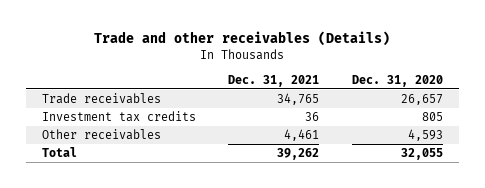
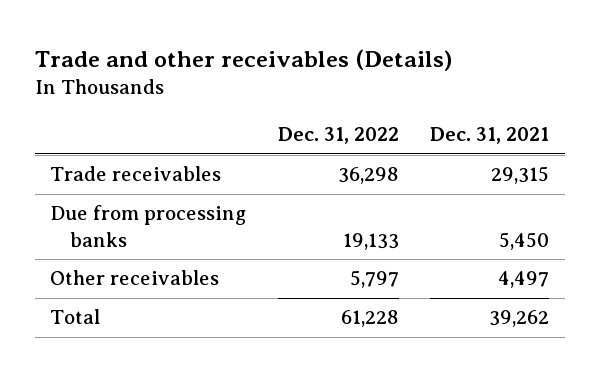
- | Dec. 31, 2021 | Dec. 31, 2020
+ | Dec. 31, 2022 | Dec. 31, 2021
- Trade receivables | 34,765 | 26,657
- Investment tax credits | 36 | 805
- Other receivables | 4,461 | 4,593
+ Trade receivables | 36,298 | 29,315
+ Due from processing banks | 19,133 | 5,450
+ Other receivables | 5,797 | 4,497

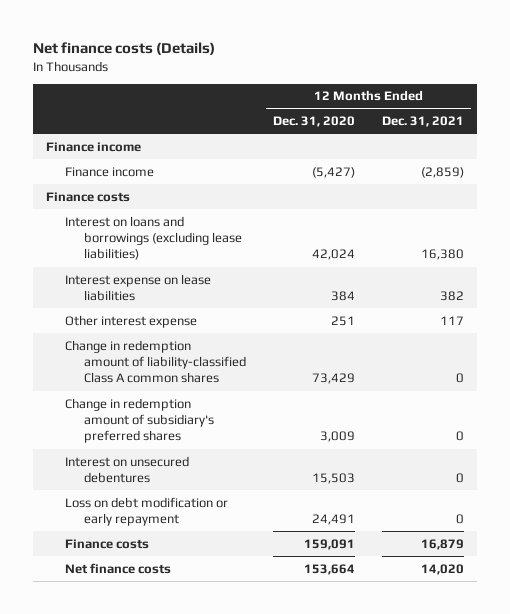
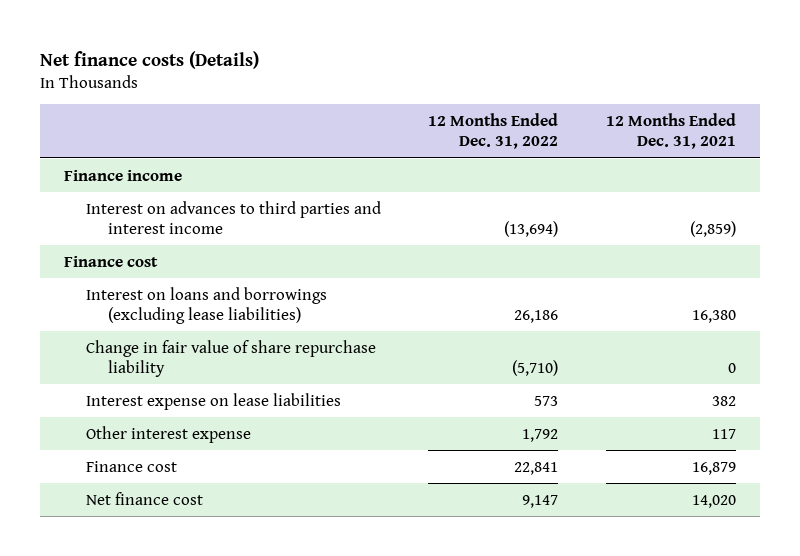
- | 12 Months Ended Dec. 31, 2020 | 12 Months Ended Dec. 31, 2021
+ | 12 Months Ended Dec. 31, 2022 | 12 Months Ended Dec. 31, 2021
- Finance income | (5,427) | (2,859)
- Finance costs
+ Interest on advances to third parties and interest income | (13,694) | (2,859)
+ Finance cost
+ Change in fair value of share repurchase liability | (5,710) | 0
- Change in redemption amount of liability-classified Class A common shares | 73,429 | 0
- Change in redemption amount of subsidiary's preferred shares | 3,009 | 0
- Interest on unsecured debentures | 15,503 | 0
- Loss on debt modification or early repayment | 24,491 | 0
- Finance costs | 159,091 | 16,879
- Net finance costs | 153,664 | 14,020
+ Finance cost | 22,841 | 16,879
+ Net finance cost | 9,147 | 14,020

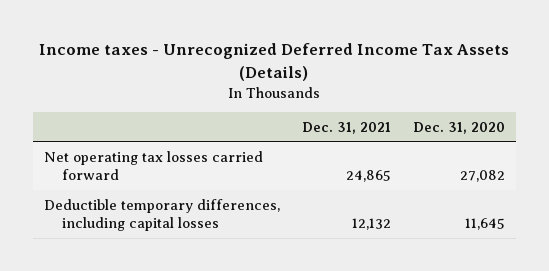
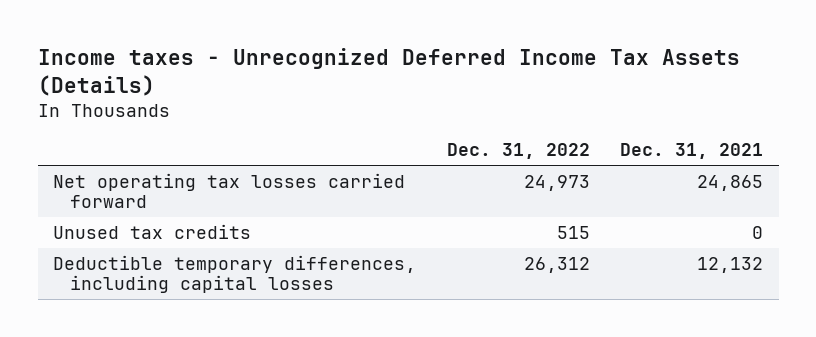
- | Dec. 31, 2021 | Dec. 31, 2020
+ | Dec. 31, 2022 | Dec. 31, 2021
+ Unused tax credits | 515 | 0

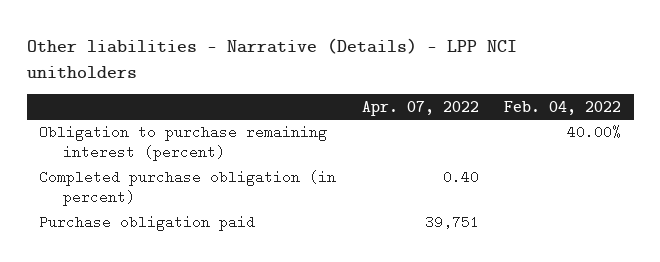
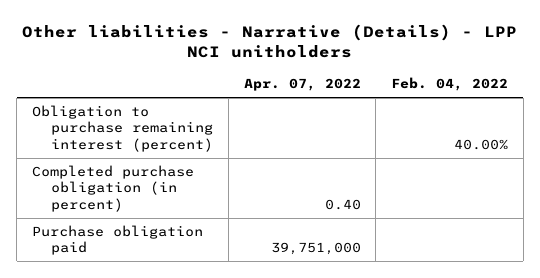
- Purchase obligation paid | 39,751 |
+ Purchase obligation paid | 39,751,000 |

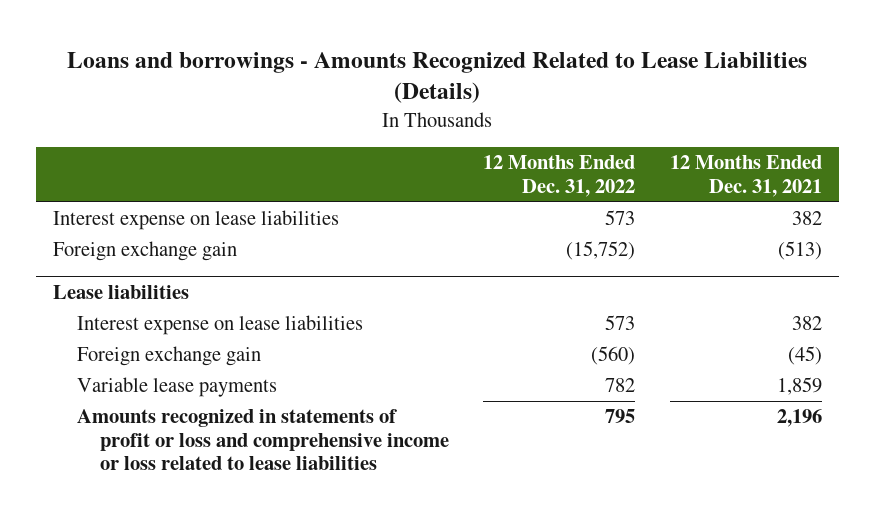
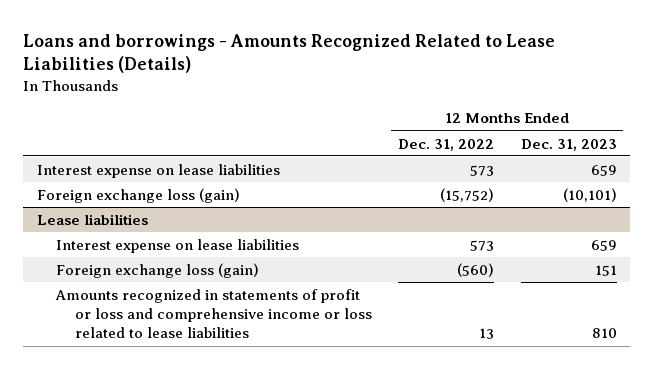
- | 12 Months Ended Dec. 31, 2022 | 12 Months Ended Dec. 31, 2021
+ | 12 Months Ended Dec. 31, 2022 | 12 Months Ended Dec. 31, 2023
- Foreign exchange gain | (15,752) | (513)
+ Foreign exchange loss (gain) | (15,752) | (10,101)
@ Lease liabilities
- Foreign exchange gain | (560) | (45)
- Variable lease payments | 782 | 1,859
- Amounts recognized in statements of profit or loss and comprehensive income or loss related to lease liabilities | 795 | 2,196
+ Foreign exchange loss (gain) | (560) | 151
+ Amounts recognized in statements of profit or loss and comprehensive income or loss related to lease liabilities | 13 | 810

